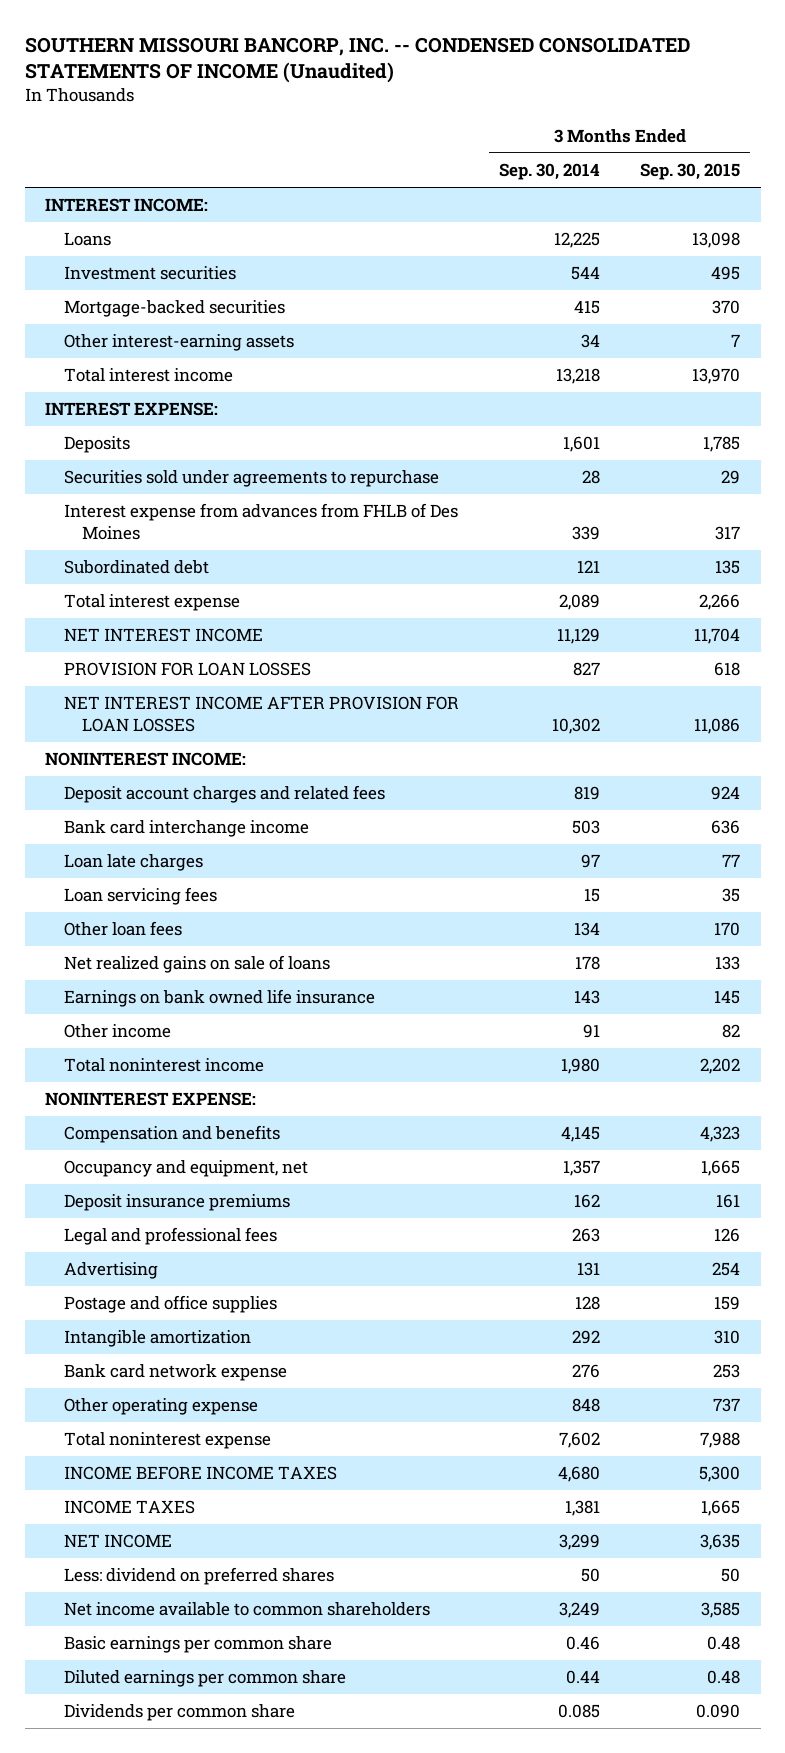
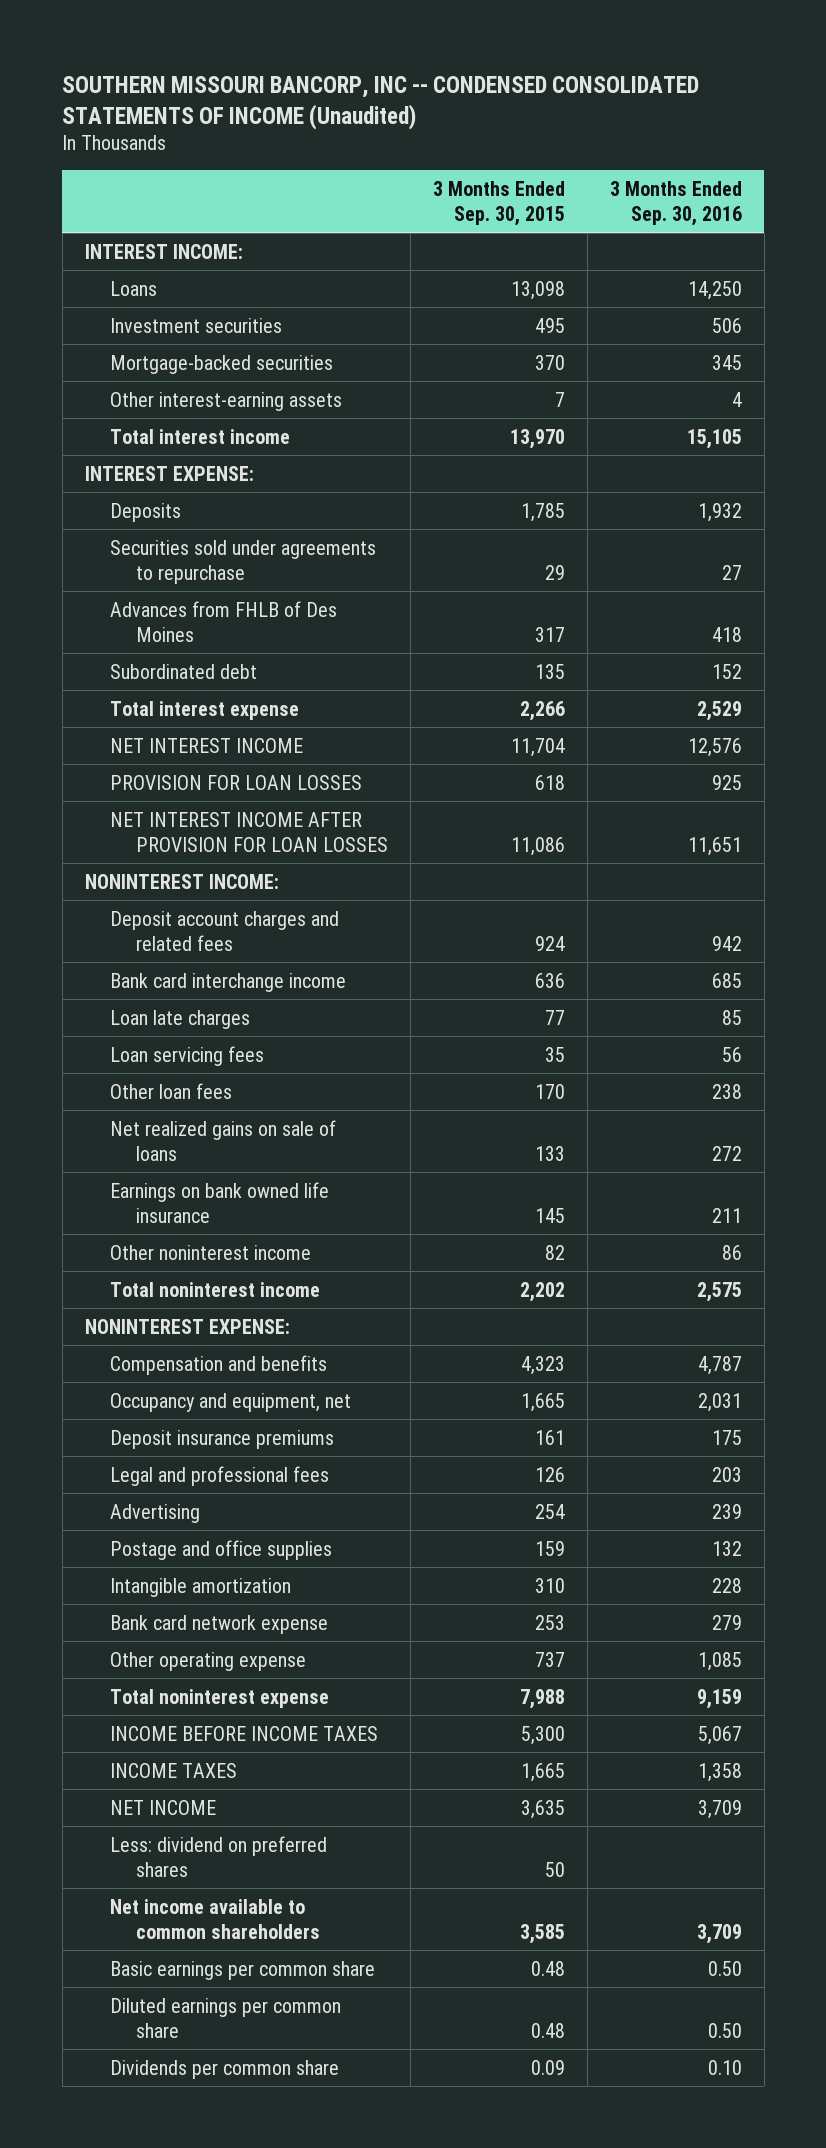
- SOUTHERN MISSOURI BANCORP, INC. -- CONDENSED CONSOLIDATED STATEMENTS OF INCOME (Unaudited)
+ SOUTHERN MISSOURI BANCORP, INC -- CONDENSED CONSOLIDATED STATEMENTS OF INCOME (Unaudited)
- | 3 Months Ended Sep. 30, 2014 | 3 Months Ended Sep. 30, 2015
+ | 3 Months Ended Sep. 30, 2015 | 3 Months Ended Sep. 30, 2016
- Interest expense from advances from FHLB of Des Moines | 339 | 317
+ Advances from FHLB of Des Moines | 317 | 418
- Other income | 91 | 82
+ Other noninterest income | 82 | 86
- Dividends per common share | 0.085 | 0.090
+ Dividends per common share | 0.09 | 0.10

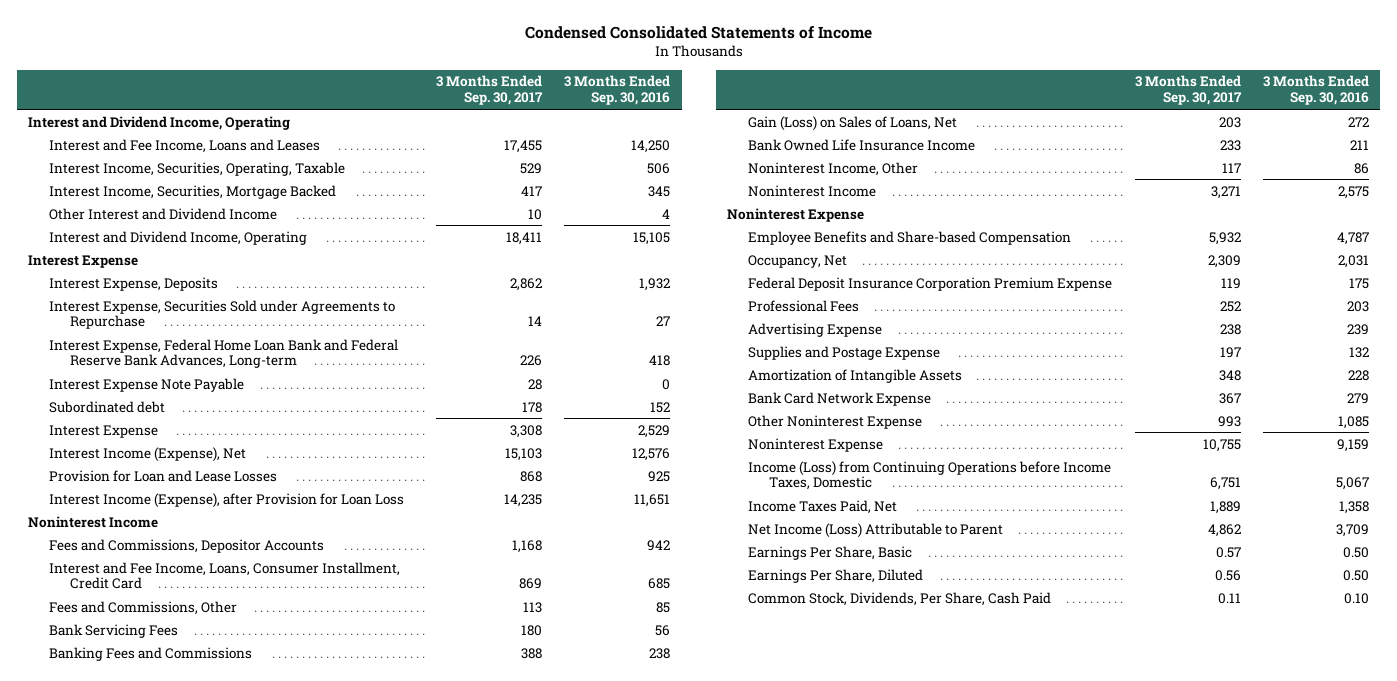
- SOUTHERN MISSOURI BANCORP, INC -- CONDENSED CONSOLIDATED STATEMENTS OF INCOME (Unaudited)
+ Condensed Consolidated Statements of Income
- | 3 Months Ended Sep. 30, 2015 | 3 Months Ended Sep. 30, 2016
+ | 3 Months Ended Sep. 30, 2017 | 3 Months Ended Sep. 30, 2016
- INTEREST INCOME:
- Loans | 13,098 | 14,250
- Investment securities | 495 | 506
- Mortgage-backed securities | 370 | 345
- Other interest-earning assets | 7 | 4
- Total interest income | 13,970 | 15,105
- INTEREST EXPENSE:
- Deposits | 1,785 | 1,932
- Securities sold under agreements to repurchase | 29 | 27
- Advances from FHLB of Des Moines | 317 | 418
+ Interest and Dividend Income, Operating
+ Interest and Fee Income, Loans and Leases | 17,455 | 14,250
+ Interest Income, Securities, Operating, Taxable | 529 | 506
+ Interest Income, Securities, Mortgage Backed | 417 | 345
+ Other Interest and Dividend Income | 10 | 4
+ Interest and Dividend Income, Operating | 18,411 | 15,105
+ Interest Expense
+ Interest Expense, Deposits | 2,862 | 1,932
+ Interest Expense, Securities Sold under Agreements to Repurchase | 14 | 27
+ Interest Expense, Federal Home Loan Bank and Federal Reserve Bank Advances, Long-term | 226 | 418
+ Interest Expense Note Payable | 28 | 0
- Total interest expense | 2,266 | 2,529
- NET INTEREST INCOME | 11,704 | 12,576
- PROVISION FOR LOAN LOSSES | 618 | 925
- NET INTEREST INCOME AFTER PROVISION FOR LOAN LOSSES | 11,086 | 11,651
- NONINTEREST INCOME:
- Deposit account charges and related fees | 924 | 942
- Bank card interchange income | 636 | 685
- Loan late charges | 77 | 85
- Loan servicing fees | 35 | 56
- Other loan fees | 170 | 238
- Net realized gains on sale of loans | 133 | 272
- Earnings on bank owned life insurance | 145 | 211
- Other noninterest income | 82 | 86
- Total noninterest income | 2,202 | 2,575
- NONINTEREST EXPENSE:
- Compensation and benefits | 4,323 | 4,787
- Occupancy and equipment, net | 1,665 | 2,031
- Deposit insurance premiums | 161 | 175
- Legal and professional fees | 126 | 203
- Advertising | 254 | 239
- Postage and office supplies | 159 | 132
- Intangible amortization | 310 | 228
- Bank card network expense | 253 | 279
- Other operating expense | 737 | 1,085
- Total noninterest expense | 7,988 | 9,159
- INCOME BEFORE INCOME TAXES | 5,300 | 5,067
- INCOME TAXES | 1,665 | 1,358
- NET INCOME | 3,635 | 3,709
- Less: dividend on preferred shares | 50 |
- Net income available to common shareholders | 3,585 | 3,709
- Basic earnings per common share | 0.48 | 0.50
- Diluted earnings per common share | 0.48 | 0.50
- Dividends per common share | 0.09 | 0.10
+ Interest Expense | 3,308 | 2,529
+ Interest Income (Expense), Net | 15,103 | 12,576
+ Provision for Loan and Lease Losses | 868 | 925
+ Interest Income (Expense), after Provision for Loan Loss | 14,235 | 11,651
+ Noninterest Income
+ Fees and Commissions, Depositor Accounts | 1,168 | 942
+ Interest and Fee Income, Loans, Consumer Installment, Credit Card | 869 | 685
+ Fees and Commissions, Other | 113 | 85
+ Bank Servicing Fees | 180 | 56
+ Banking Fees and Commissions | 388 | 238
+ Gain (Loss) on Sales of Loans, Net | 203 | 272
+ Bank Owned Life Insurance Income | 233 | 211
+ Noninterest Income, Other | 117 | 86
+ Noninterest Income | 3,271 | 2,575
+ Noninterest Expense
+ Employee Benefits and Share-based Compensation | 5,932 | 4,787
+ Occupancy, Net | 2,309 | 2,031
+ Federal Deposit Insurance Corporation Premium Expense | 119 | 175
+ Professional Fees | 252 | 203
+ Advertising Expense | 238 | 239
+ Supplies and Postage Expense | 197 | 132
+ Amortization of Intangible Assets | 348 | 228
+ Bank Card Network Expense | 367 | 279
+ Other Noninterest Expense | 993 | 1,085
+ Noninterest Expense | 10,755 | 9,159
+ Income (Loss) from Continuing Operations before Income Taxes, Domestic | 6,751 | 5,067
+ Income Taxes Paid, Net | 1,889 | 1,358
+ Net Income (Loss) Attributable to Parent | 4,862 | 3,709
+ Earnings Per Share, Basic | 0.57 | 0.50
+ Earnings Per Share, Diluted | 0.56 | 0.50
+ Common Stock, Dividends, Per Share, Cash Paid | 0.11 | 0.10

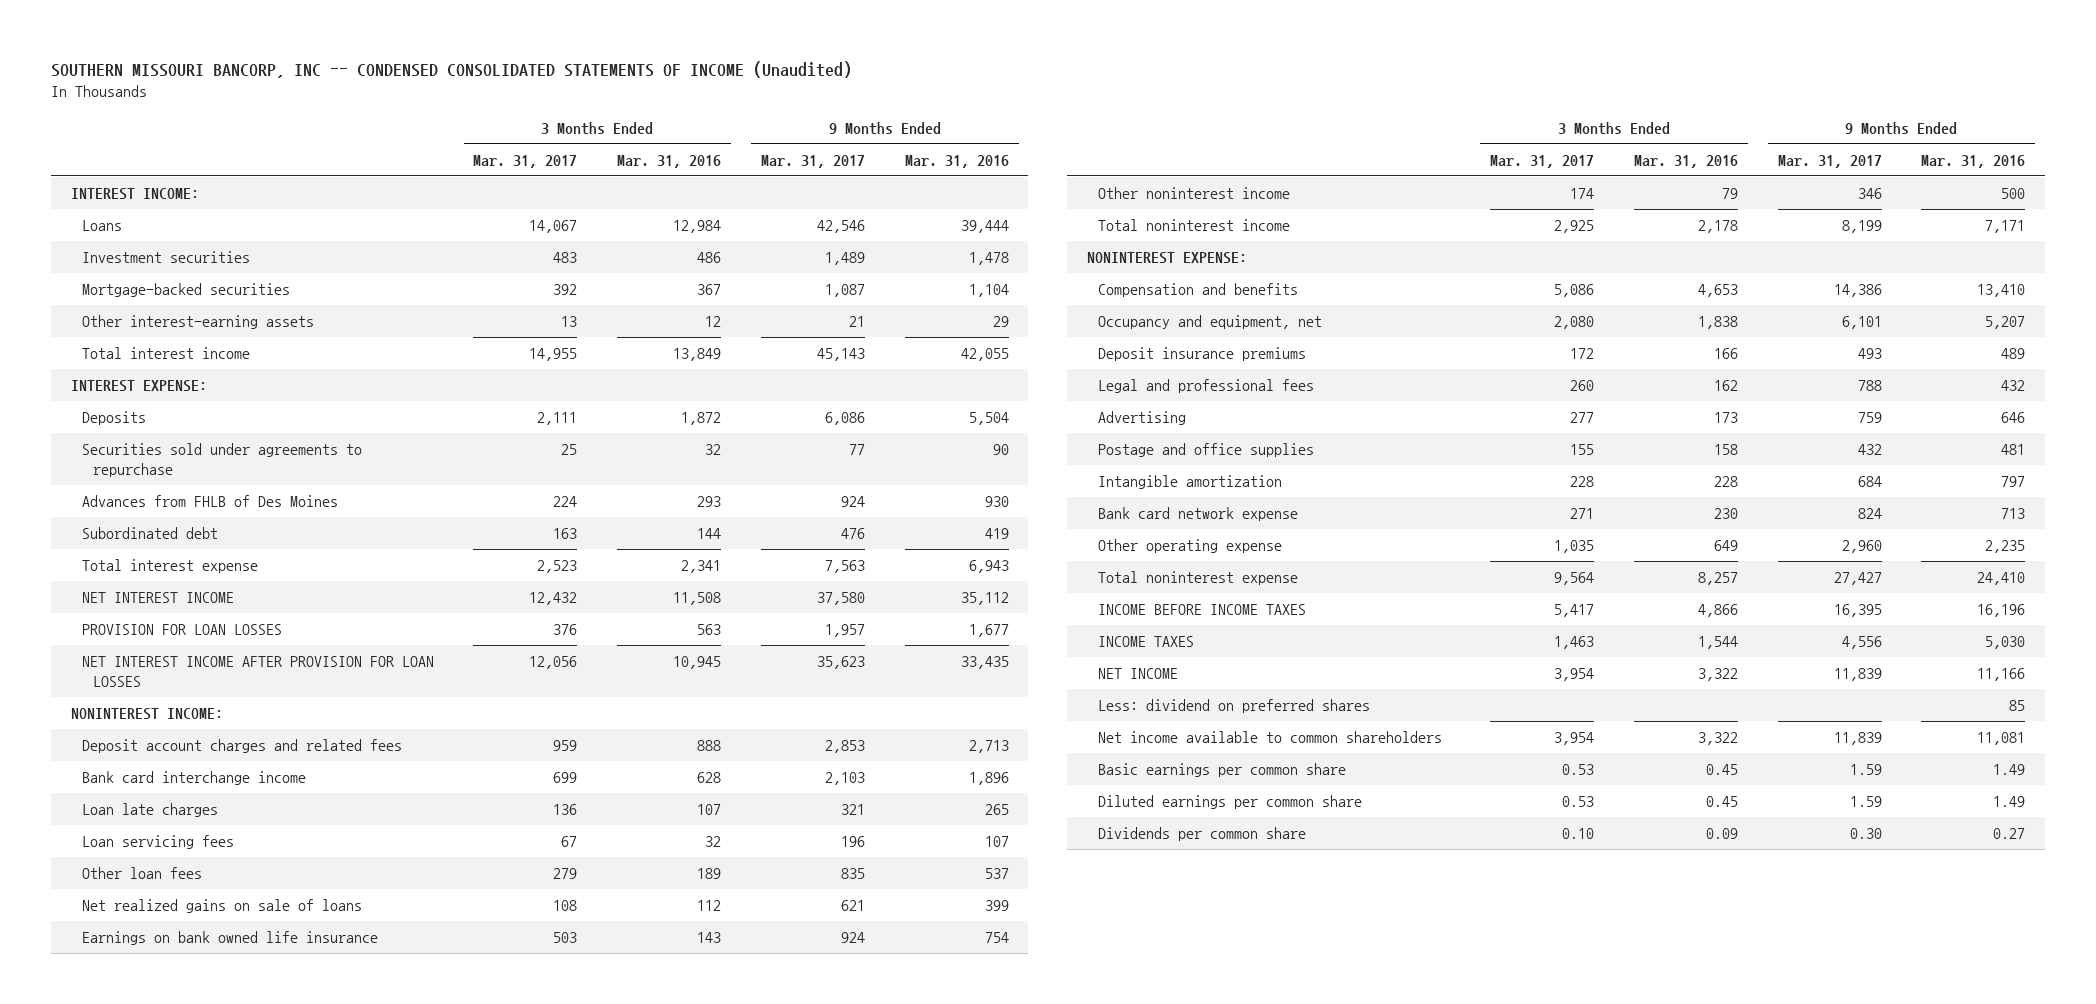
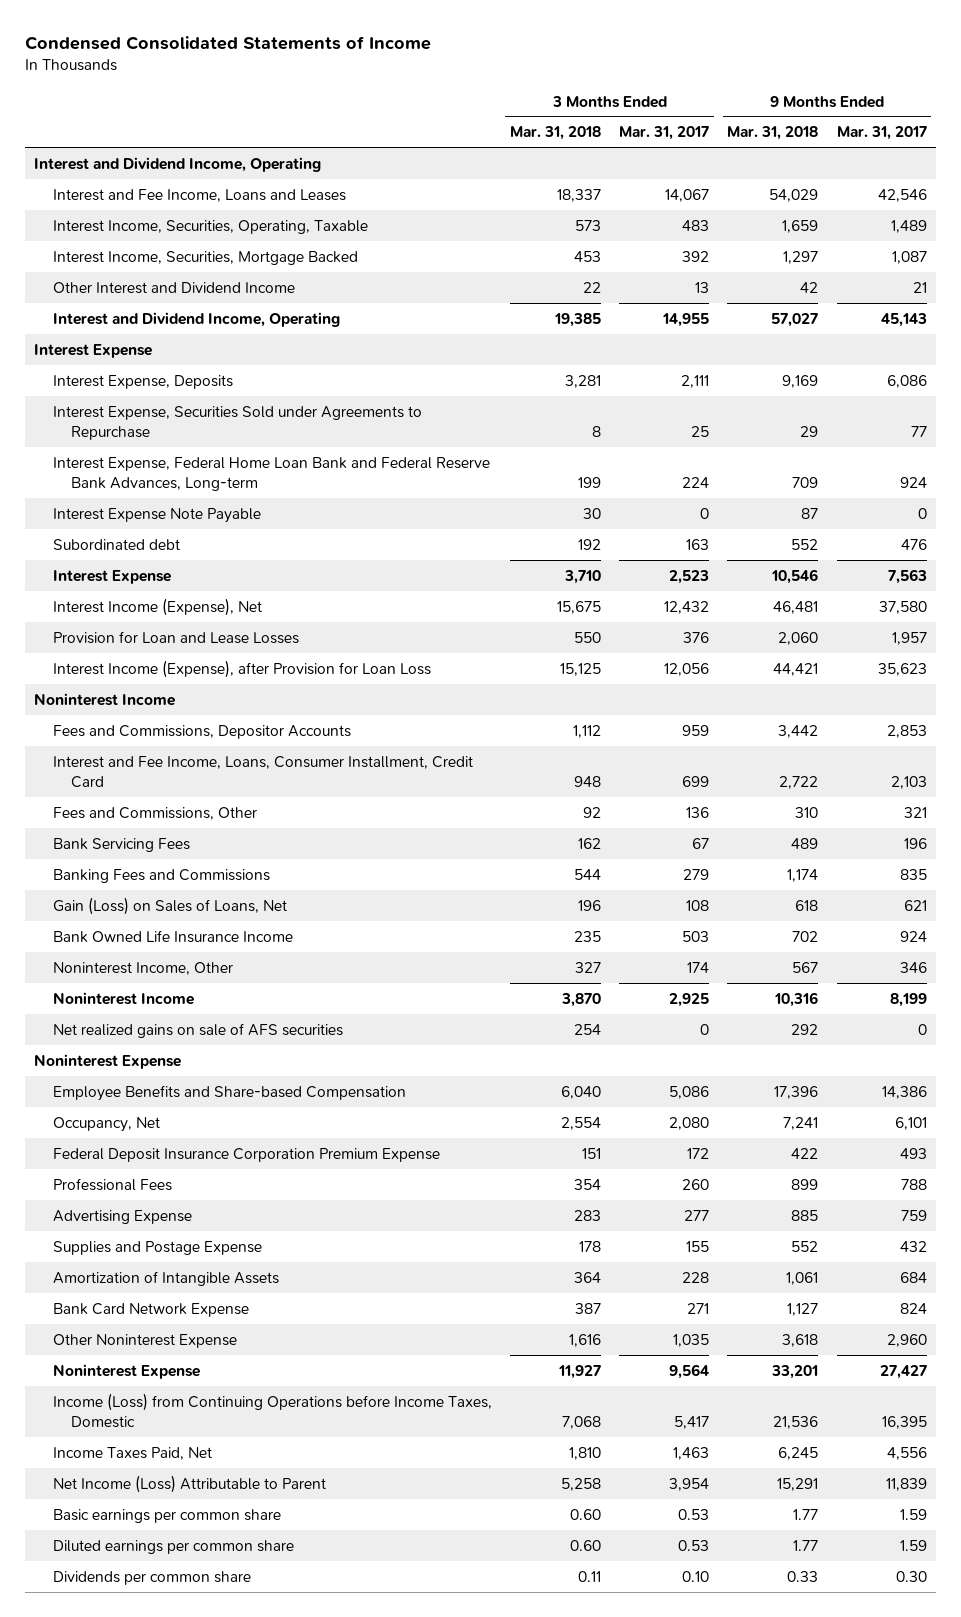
- SOUTHERN MISSOURI BANCORP, INC -- CONDENSED CONSOLIDATED STATEMENTS OF INCOME (Unaudited)
+ Condensed Consolidated Statements of Income
- | 3 Months Ended Mar. 31, 2017 | 3 Months Ended Mar. 31, 2016 | 9 Months Ended Mar. 31, 2017 | 9 Months Ended Mar. 31, 2016
+ | 3 Months Ended Mar. 31, 2018 | 3 Months Ended Mar. 31, 2017 | 9 Months Ended Mar. 31, 2018 | 9 Months Ended Mar. 31, 2017
- INTEREST INCOME:
- Loans | 14,067 | 12,984 | 42,546 | 39,444
- Investment securities | 483 | 486 | 1,489 | 1,478
- Mortgage-backed securities | 392 | 367 | 1,087 | 1,104
- Other interest-earning assets | 13 | 12 | 21 | 29
- Total interest income | 14,955 | 13,849 | 45,143 | 42,055
- INTEREST EXPENSE:
- Deposits | 2,111 | 1,872 | 6,086 | 5,504
- Securities sold under agreements to repurchase | 25 | 32 | 77 | 90
- Advances from FHLB of Des Moines | 224 | 293 | 924 | 930
+ Interest and Dividend Income, Operating
+ Interest and Fee Income, Loans and Leases | 18,337 | 14,067 | 54,029 | 42,546
+ Interest Income, Securities, Operating, Taxable | 573 | 483 | 1,659 | 1,489
+ Interest Income, Securities, Mortgage Backed | 453 | 392 | 1,297 | 1,087
+ Other Interest and Dividend Income | 22 | 13 | 42 | 21
+ Interest and Dividend Income, Operating | 19,385 | 14,955 | 57,027 | 45,143
+ Interest Expense
+ Interest Expense, Deposits | 3,281 | 2,111 | 9,169 | 6,086
+ Interest Expense, Securities Sold under Agreements to Repurchase | 8 | 25 | 29 | 77
+ Interest Expense, Federal Home Loan Bank and Federal Reserve Bank Advances, Long-term | 199 | 224 | 709 | 924
+ Interest Expense Note Payable | 30 | 0 | 87 | 0
- Total interest expense | 2,523 | 2,341 | 7,563 | 6,943
- NET INTEREST INCOME | 12,432 | 11,508 | 37,580 | 35,112
- PROVISION FOR LOAN LOSSES | 376 | 563 | 1,957 | 1,677
- NET INTEREST INCOME AFTER PROVISION FOR LOAN LOSSES | 12,056 | 10,945 | 35,623 | 33,435
- NONINTEREST INCOME:
- Deposit account charges and related fees | 959 | 888 | 2,853 | 2,713
- Bank card interchange income | 699 | 628 | 2,103 | 1,896
- Loan late charges | 136 | 107 | 321 | 265
- Loan servicing fees | 67 | 32 | 196 | 107
- Other loan fees | 279 | 189 | 835 | 537
- Net realized gains on sale of loans | 108 | 112 | 621 | 399
- Earnings on bank owned life insurance | 503 | 143 | 924 | 754
- Other noninterest income | 174 | 79 | 346 | 500
- Total noninterest income | 2,925 | 2,178 | 8,199 | 7,171
- NONINTEREST EXPENSE:
- Compensation and benefits | 5,086 | 4,653 | 14,386 | 13,410
- Occupancy and equipment, net | 2,080 | 1,838 | 6,101 | 5,207
- Deposit insurance premiums | 172 | 166 | 493 | 489
- Legal and professional fees | 260 | 162 | 788 | 432
- Advertising | 277 | 173 | 759 | 646
- Postage and office supplies | 155 | 158 | 432 | 481
- Intangible amortization | 228 | 228 | 684 | 797
- Bank card network expense | 271 | 230 | 824 | 713
- Other operating expense | 1,035 | 649 | 2,960 | 2,235
- Total noninterest expense | 9,564 | 8,257 | 27,427 | 24,410
- INCOME BEFORE INCOME TAXES | 5,417 | 4,866 | 16,395 | 16,196
- INCOME TAXES | 1,463 | 1,544 | 4,556 | 5,030
- NET INCOME | 3,954 | 3,322 | 11,839 | 11,166
- Less: dividend on preferred shares | | | | 85
- Net income available to common shareholders | 3,954 | 3,322 | 11,839 | 11,081
+ Interest Expense | 3,710 | 2,523 | 10,546 | 7,563
+ Interest Income (Expense), Net | 15,675 | 12,432 | 46,481 | 37,580
+ Provision for Loan and Lease Losses | 550 | 376 | 2,060 | 1,957
+ Interest Income (Expense), after Provision for Loan Loss | 15,125 | 12,056 | 44,421 | 35,623
+ Noninterest Income
+ Fees and Commissions, Depositor Accounts | 1,112 | 959 | 3,442 | 2,853
+ Interest and Fee Income, Loans, Consumer Installment, Credit Card | 948 | 699 | 2,722 | 2,103
+ Fees and Commissions, Other | 92 | 136 | 310 | 321
+ Bank Servicing Fees | 162 | 67 | 489 | 196
+ Banking Fees and Commissions | 544 | 279 | 1,174 | 835
+ Gain (Loss) on Sales of Loans, Net | 196 | 108 | 618 | 621
+ Bank Owned Life Insurance Income | 235 | 503 | 702 | 924
+ Noninterest Income, Other | 327 | 174 | 567 | 346
+ Noninterest Income | 3,870 | 2,925 | 10,316 | 8,199
+ Net realized gains on sale of AFS securities | 254 | 0 | 292 | 0
+ Noninterest Expense
+ Employee Benefits and Share-based Compensation | 6,040 | 5,086 | 17,396 | 14,386
+ Occupancy, Net | 2,554 | 2,080 | 7,241 | 6,101
+ Federal Deposit Insurance Corporation Premium Expense | 151 | 172 | 422 | 493
+ Professional Fees | 354 | 260 | 899 | 788
+ Advertising Expense | 283 | 277 | 885 | 759
+ Supplies and Postage Expense | 178 | 155 | 552 | 432
+ Amortization of Intangible Assets | 364 | 228 | 1,061 | 684
+ Bank Card Network Expense | 387 | 271 | 1,127 | 824
+ Other Noninterest Expense | 1,616 | 1,035 | 3,618 | 2,960
+ Noninterest Expense | 11,927 | 9,564 | 33,201 | 27,427
+ Income (Loss) from Continuing Operations before Income Taxes, Domestic | 7,068 | 5,417 | 21,536 | 16,395
+ Income Taxes Paid, Net | 1,810 | 1,463 | 6,245 | 4,556
+ Net Income (Loss) Attributable to Parent | 5,258 | 3,954 | 15,291 | 11,839

